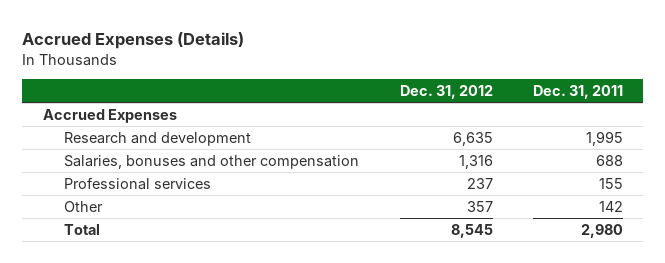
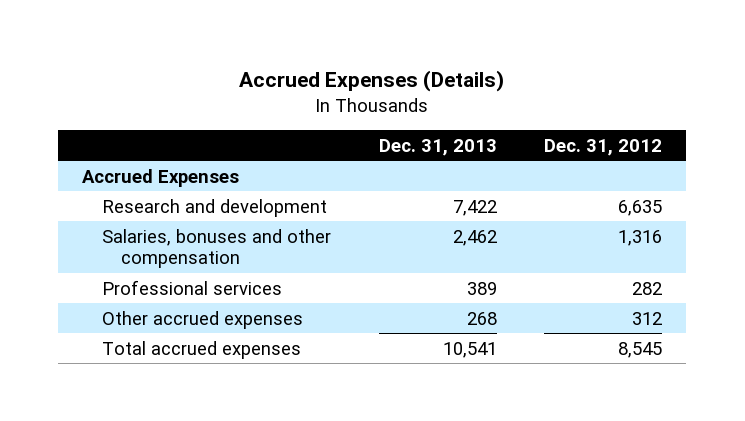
- | Dec. 31, 2012 | Dec. 31, 2011
+ | Dec. 31, 2013 | Dec. 31, 2012
- Professional services | 237 | 155
- Other | 357 | 142
- Total | 8,545 | 2,980
+ Professional services | 389 | 282
+ Other accrued expenses | 268 | 312
+ Total accrued expenses | 10,541 | 8,545

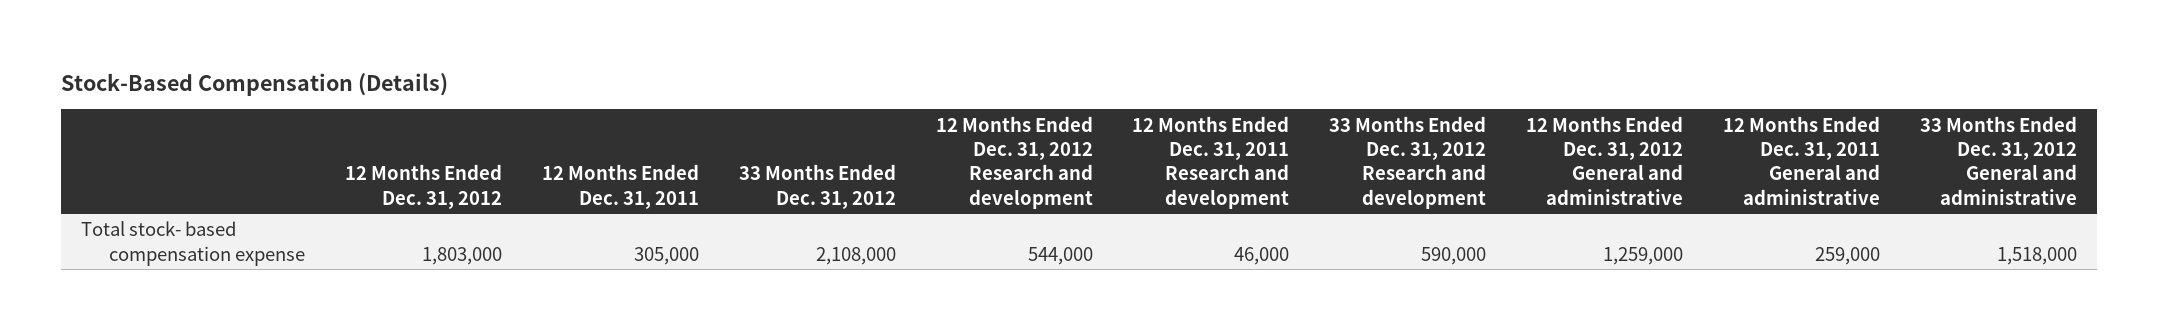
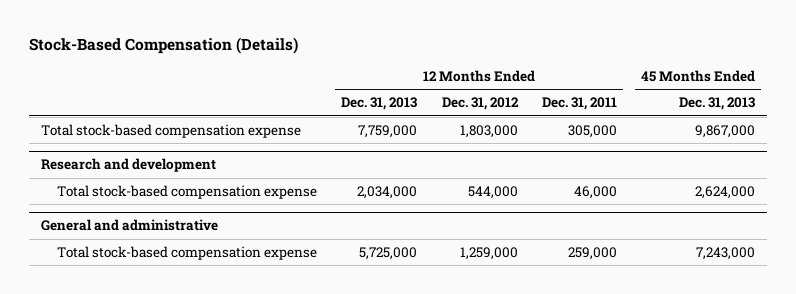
- | 12 Months Ended Dec. 31, 2012 | 12 Months Ended Dec. 31, 2011 | 33 Months Ended Dec. 31, 2012 | 12 Months Ended Dec. 31, 2012 Research and development | 12 Months Ended Dec. 31, 2011 Research and development | 33 Months Ended Dec. 31, 2012 Research and development | 12 Months Ended Dec. 31, 2012 General and administrative | 12 Months Ended Dec. 31, 2011 General and administrative | 33 Months Ended Dec. 31, 2012 General and administrative
+ | 12 Months Ended Dec. 31, 2013 | 12 Months Ended Dec. 31, 2012 | 12 Months Ended Dec. 31, 2011 | 45 Months Ended Dec. 31, 2013
- Total stock- based compensation expense | 1,803,000 | 305,000 | 2,108,000 | 544,000 | 46,000 | 590,000 | 1,259,000 | 259,000 | 1,518,000
+ Total stock-based compensation expense | 7,759,000 | 1,803,000 | 305,000 | 9,867,000
+ Research and development
+ Total stock-based compensation expense | 2,034,000 | 544,000 | 46,000 | 2,624,000
+ General and administrative
+ Total stock-based compensation expense | 5,725,000 | 1,259,000 | 259,000 | 7,243,000

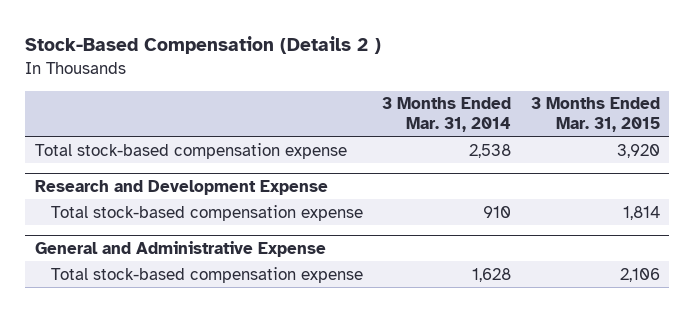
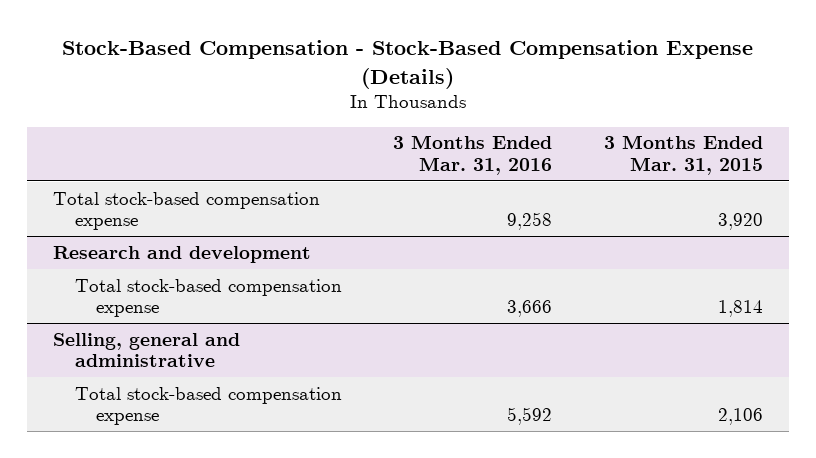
- Stock-Based Compensation (Details 2 )
+ Stock-Based Compensation - Stock-Based Compensation Expense (Details)
- | 3 Months Ended Mar. 31, 2014 | 3 Months Ended Mar. 31, 2015
+ | 3 Months Ended Mar. 31, 2016 | 3 Months Ended Mar. 31, 2015
- Research and Development Expense
+ Research and development
- General and Administrative Expense
+ Selling, general and administrative

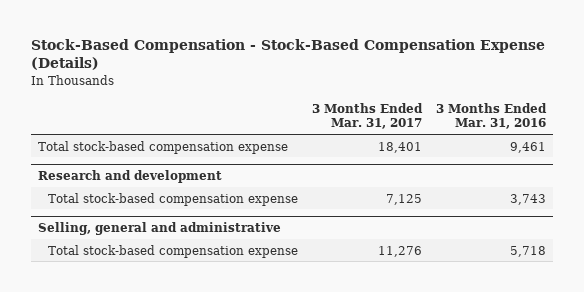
- | 3 Months Ended Mar. 31, 2016 | 3 Months Ended Mar. 31, 2015
+ | 3 Months Ended Mar. 31, 2017 | 3 Months Ended Mar. 31, 2016
- Total stock-based compensation expense | 9,258 | 3,920
+ Total stock-based compensation expense | 18,401 | 9,461
@ Research and development
- Total stock-based compensation expense | 3,666 | 1,814
+ Total stock-based compensation expense | 7,125 | 3,743
@ Selling, general and administrative
- Total stock-based compensation expense | 5,592 | 2,106
+ Total stock-based compensation expense | 11,276 | 5,718

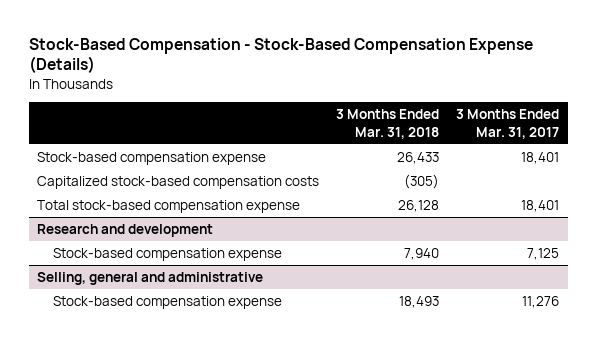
- | 3 Months Ended Mar. 31, 2017 | 3 Months Ended Mar. 31, 2016
+ | 3 Months Ended Mar. 31, 2018 | 3 Months Ended Mar. 31, 2017
+ Stock-based compensation expense | 26,433 | 18,401
+ Capitalized stock-based compensation costs | (305) |
@ Research and development
- Total stock-based compensation expense | 7,125 | 3,743
+ Stock-based compensation expense | 7,940 | 7,125
@ Selling, general and administrative
- Total stock-based compensation expense | 11,276 | 5,718
+ Stock-based compensation expense | 18,493 | 11,276

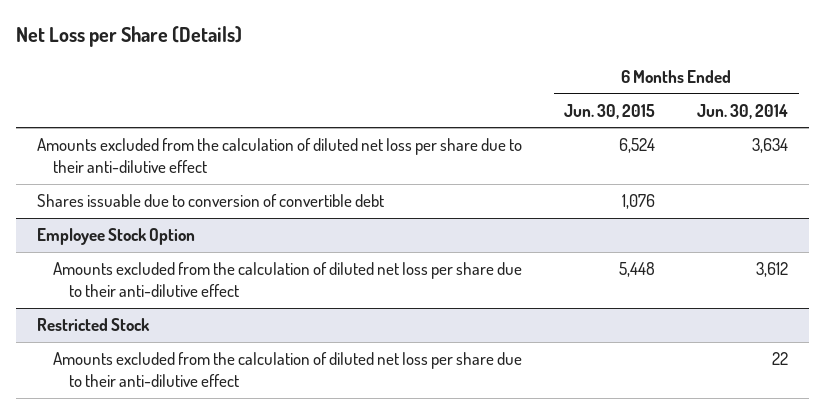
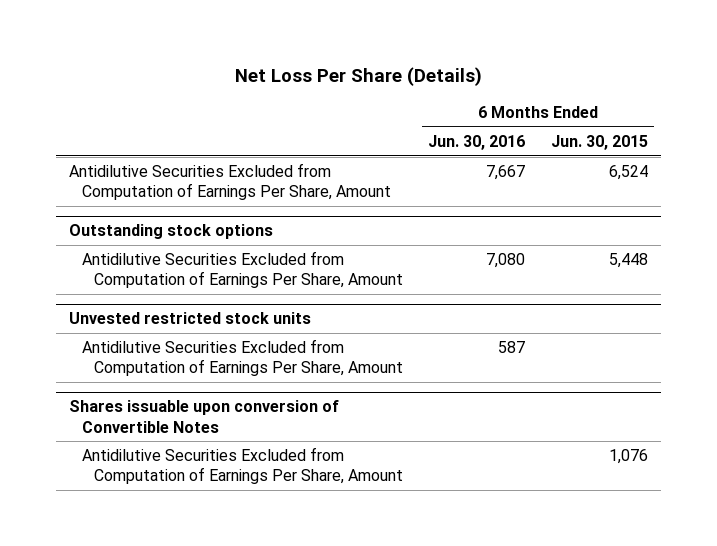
- Net Loss per Share (Details)
+ Net Loss Per Share (Details)
- | 6 Months Ended Jun. 30, 2015 | 6 Months Ended Jun. 30, 2014
+ | 6 Months Ended Jun. 30, 2016 | 6 Months Ended Jun. 30, 2015
- Amounts excluded from the calculation of diluted net loss per share due to their anti-dilutive effect | 6,524 | 3,634
- Shares issuable due to conversion of convertible debt | 1,076 |
- Employee Stock Option
- Amounts excluded from the calculation of diluted net loss per share due to their anti-dilutive effect | 5,448 | 3,612
- Restricted Stock
- Amounts excluded from the calculation of diluted net loss per share due to their anti-dilutive effect | | 22
+ Antidilutive Securities Excluded from Computation of Earnings Per Share, Amount | 7,667 | 6,524
+ Outstanding stock options
+ Antidilutive Securities Excluded from Computation of Earnings Per Share, Amount | 7,080 | 5,448
+ Unvested restricted stock units
+ Antidilutive Securities Excluded from Computation of Earnings Per Share, Amount | 587 |
+ Shares issuable upon conversion of Convertible Notes
+ Antidilutive Securities Excluded from Computation of Earnings Per Share, Amount | | 1,076

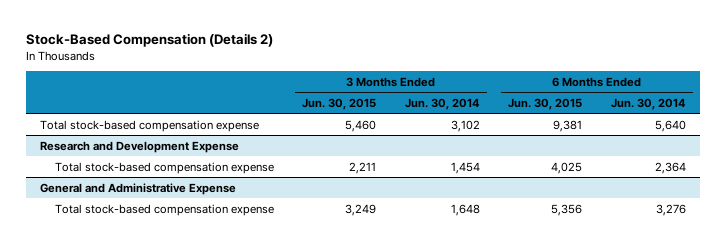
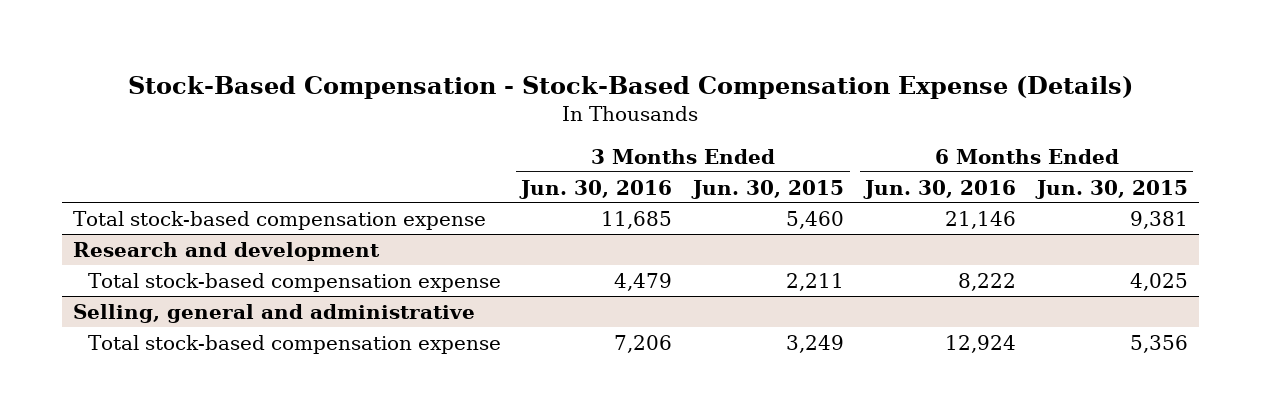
- Stock-Based Compensation (Details 2)
+ Stock-Based Compensation - Stock-Based Compensation Expense (Details)
- | 3 Months Ended Jun. 30, 2015 | 3 Months Ended Jun. 30, 2014 | 6 Months Ended Jun. 30, 2015 | 6 Months Ended Jun. 30, 2014
+ | 3 Months Ended Jun. 30, 2016 | 3 Months Ended Jun. 30, 2015 | 6 Months Ended Jun. 30, 2016 | 6 Months Ended Jun. 30, 2015
- Research and Development Expense
+ Research and development
- General and Administrative Expense
+ Selling, general and administrative

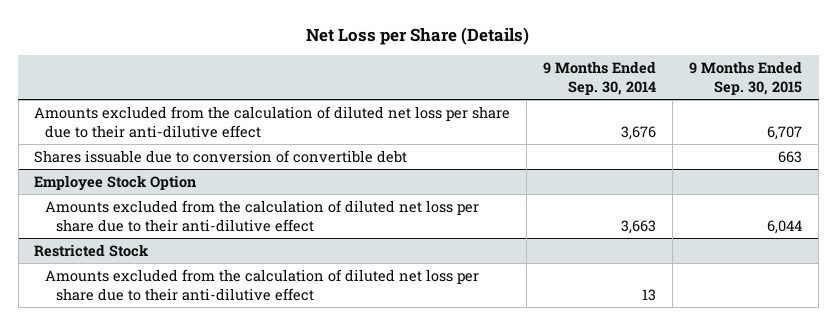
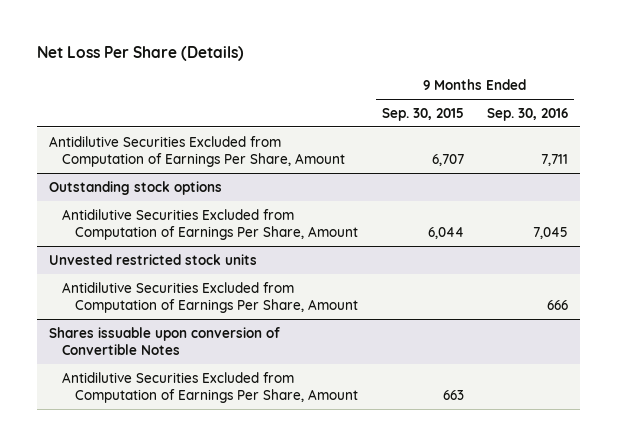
- Net Loss per Share (Details)
+ Net Loss Per Share (Details)
- | 9 Months Ended Sep. 30, 2014 | 9 Months Ended Sep. 30, 2015
+ | 9 Months Ended Sep. 30, 2015 | 9 Months Ended Sep. 30, 2016
- Amounts excluded from the calculation of diluted net loss per share due to their anti-dilutive effect | 3,676 | 6,707
- Shares issuable due to conversion of convertible debt | | 663
- Employee Stock Option
- Amounts excluded from the calculation of diluted net loss per share due to their anti-dilutive effect | 3,663 | 6,044
- Restricted Stock
- Amounts excluded from the calculation of diluted net loss per share due to their anti-dilutive effect | 13 |
+ Antidilutive Securities Excluded from Computation of Earnings Per Share, Amount | 6,707 | 7,711
+ Outstanding stock options
+ Antidilutive Securities Excluded from Computation of Earnings Per Share, Amount | 6,044 | 7,045
+ Unvested restricted stock units
+ Antidilutive Securities Excluded from Computation of Earnings Per Share, Amount | | 666
+ Shares issuable upon conversion of Convertible Notes
+ Antidilutive Securities Excluded from Computation of Earnings Per Share, Amount | 663 |

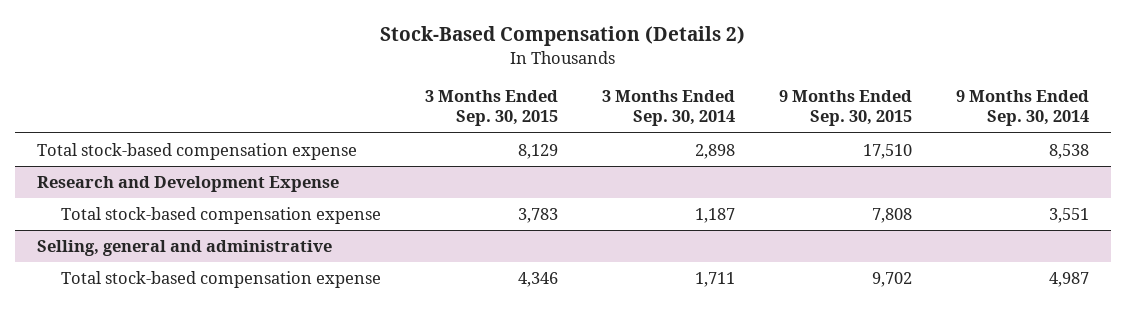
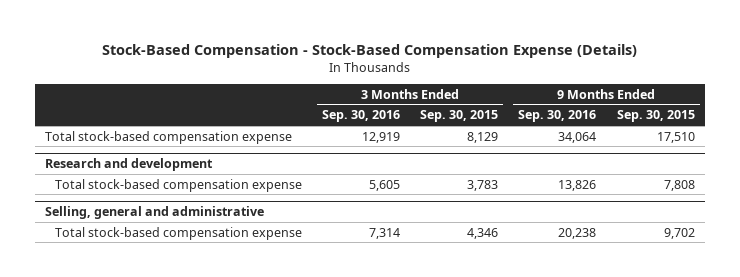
- Stock-Based Compensation (Details 2)
+ Stock-Based Compensation - Stock-Based Compensation Expense (Details)
- | 3 Months Ended Sep. 30, 2015 | 3 Months Ended Sep. 30, 2014 | 9 Months Ended Sep. 30, 2015 | 9 Months Ended Sep. 30, 2014
+ | 3 Months Ended Sep. 30, 2016 | 3 Months Ended Sep. 30, 2015 | 9 Months Ended Sep. 30, 2016 | 9 Months Ended Sep. 30, 2015
- Research and Development Expense
+ Research and development

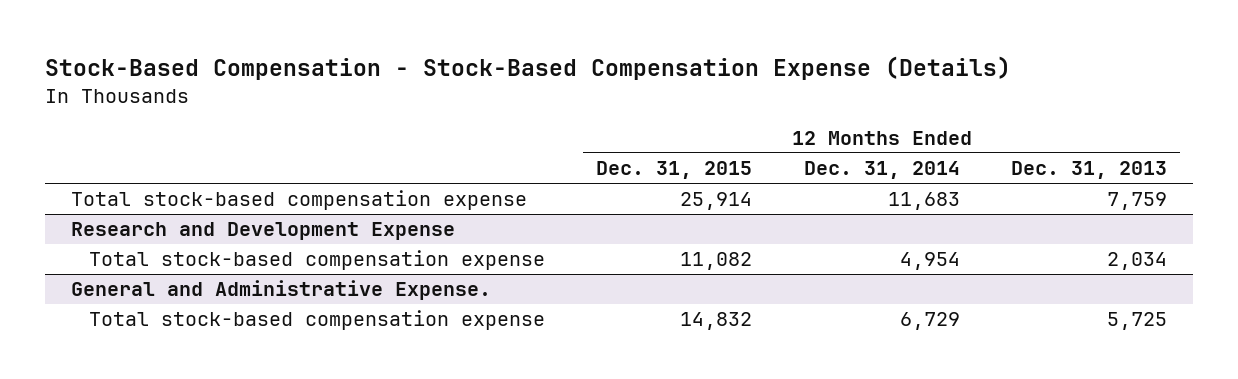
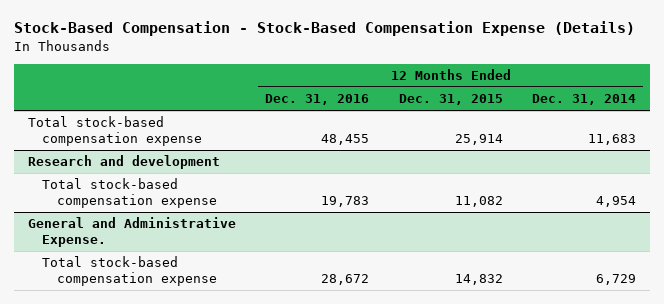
- | 12 Months Ended Dec. 31, 2015 | 12 Months Ended Dec. 31, 2014 | 12 Months Ended Dec. 31, 2013
+ | 12 Months Ended Dec. 31, 2016 | 12 Months Ended Dec. 31, 2015 | 12 Months Ended Dec. 31, 2014
- Research and Development Expense
+ Research and development

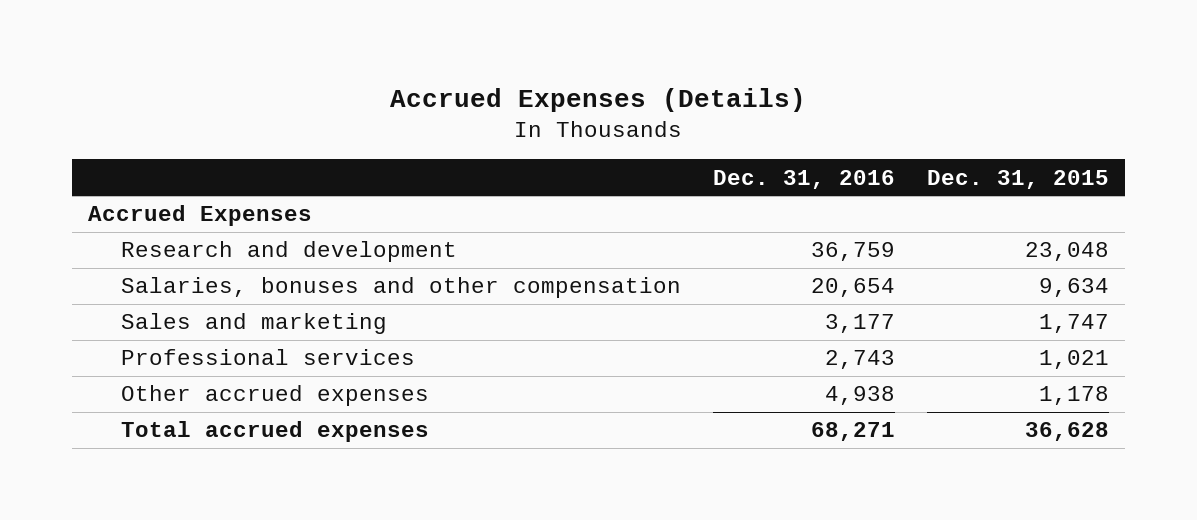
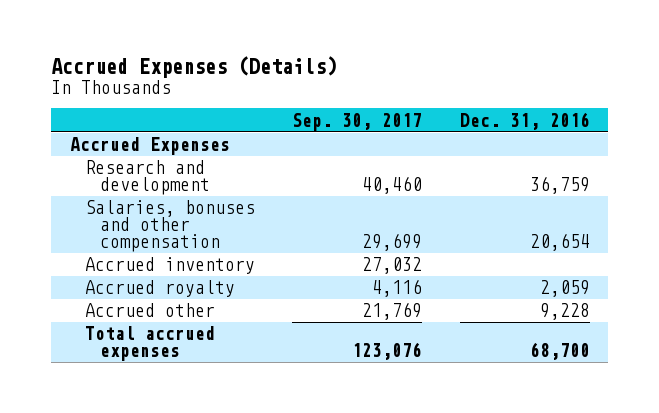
- | Dec. 31, 2016 | Dec. 31, 2015
+ | Sep. 30, 2017 | Dec. 31, 2016
- Sales and marketing | 3,177 | 1,747
- Professional services | 2,743 | 1,021
- Other accrued expenses | 4,938 | 1,178
- Total accrued expenses | 68,271 | 36,628
+ Accrued inventory | 27,032 |
+ Accrued royalty | 4,116 | 2,059
+ Accrued other | 21,769 | 9,228
+ Total accrued expenses | 123,076 | 68,700

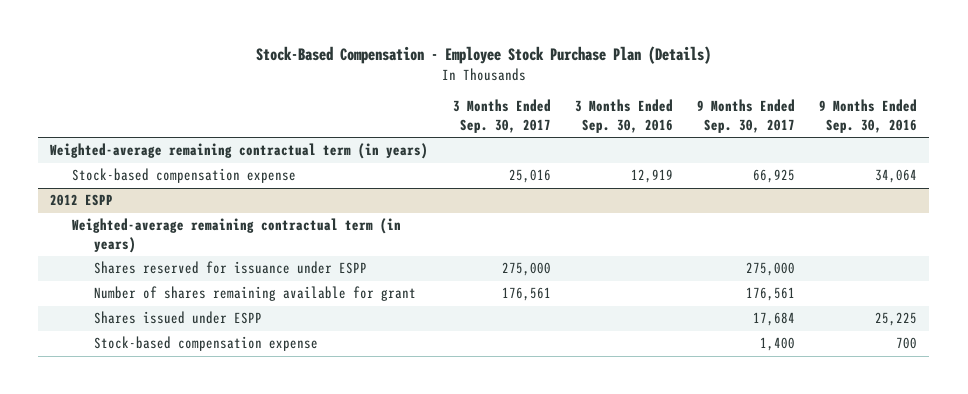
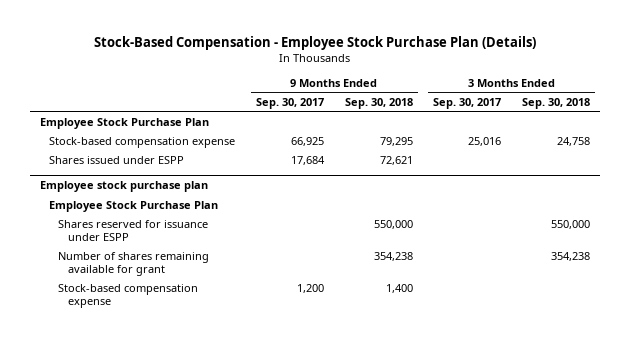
- | 3 Months Ended Sep. 30, 2017 | 3 Months Ended Sep. 30, 2016 | 9 Months Ended Sep. 30, 2017 | 9 Months Ended Sep. 30, 2016
+ | 9 Months Ended Sep. 30, 2017 | 9 Months Ended Sep. 30, 2018 | 3 Months Ended Sep. 30, 2017 | 3 Months Ended Sep. 30, 2018
- Weighted-average remaining contractual term (in years)
+ Employee Stock Purchase Plan
- 2012 ESPP
- Weighted-average remaining contractual term (in years)
- Shares reserved for issuance under ESPP | 275,000 | | 275,000 |
- Number of shares remaining available for grant | 176,561 | | 176,561 |
- Stock-based compensation expense | | | 1,400 | 700
+ Employee stock purchase plan
+ Employee Stock Purchase Plan
+ Shares reserved for issuance under ESPP | | 550,000 | | 550,000
+ Number of shares remaining available for grant | | 354,238 | | 354,238
+ Stock-based compensation expense | 1,200 | 1,400 | |

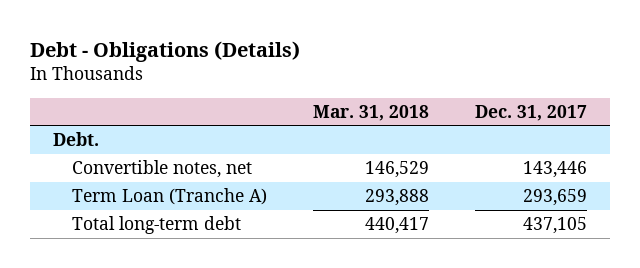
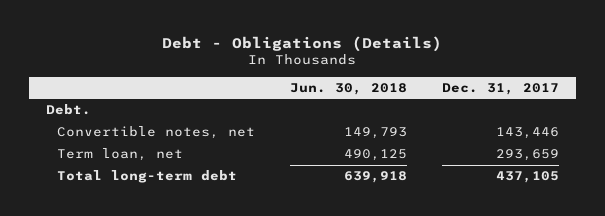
- | Mar. 31, 2018 | Dec. 31, 2017
+ | Jun. 30, 2018 | Dec. 31, 2017
- Term Loan (Tranche A) | 293,888 | 293,659
+ Term loan, net | 490,125 | 293,659

